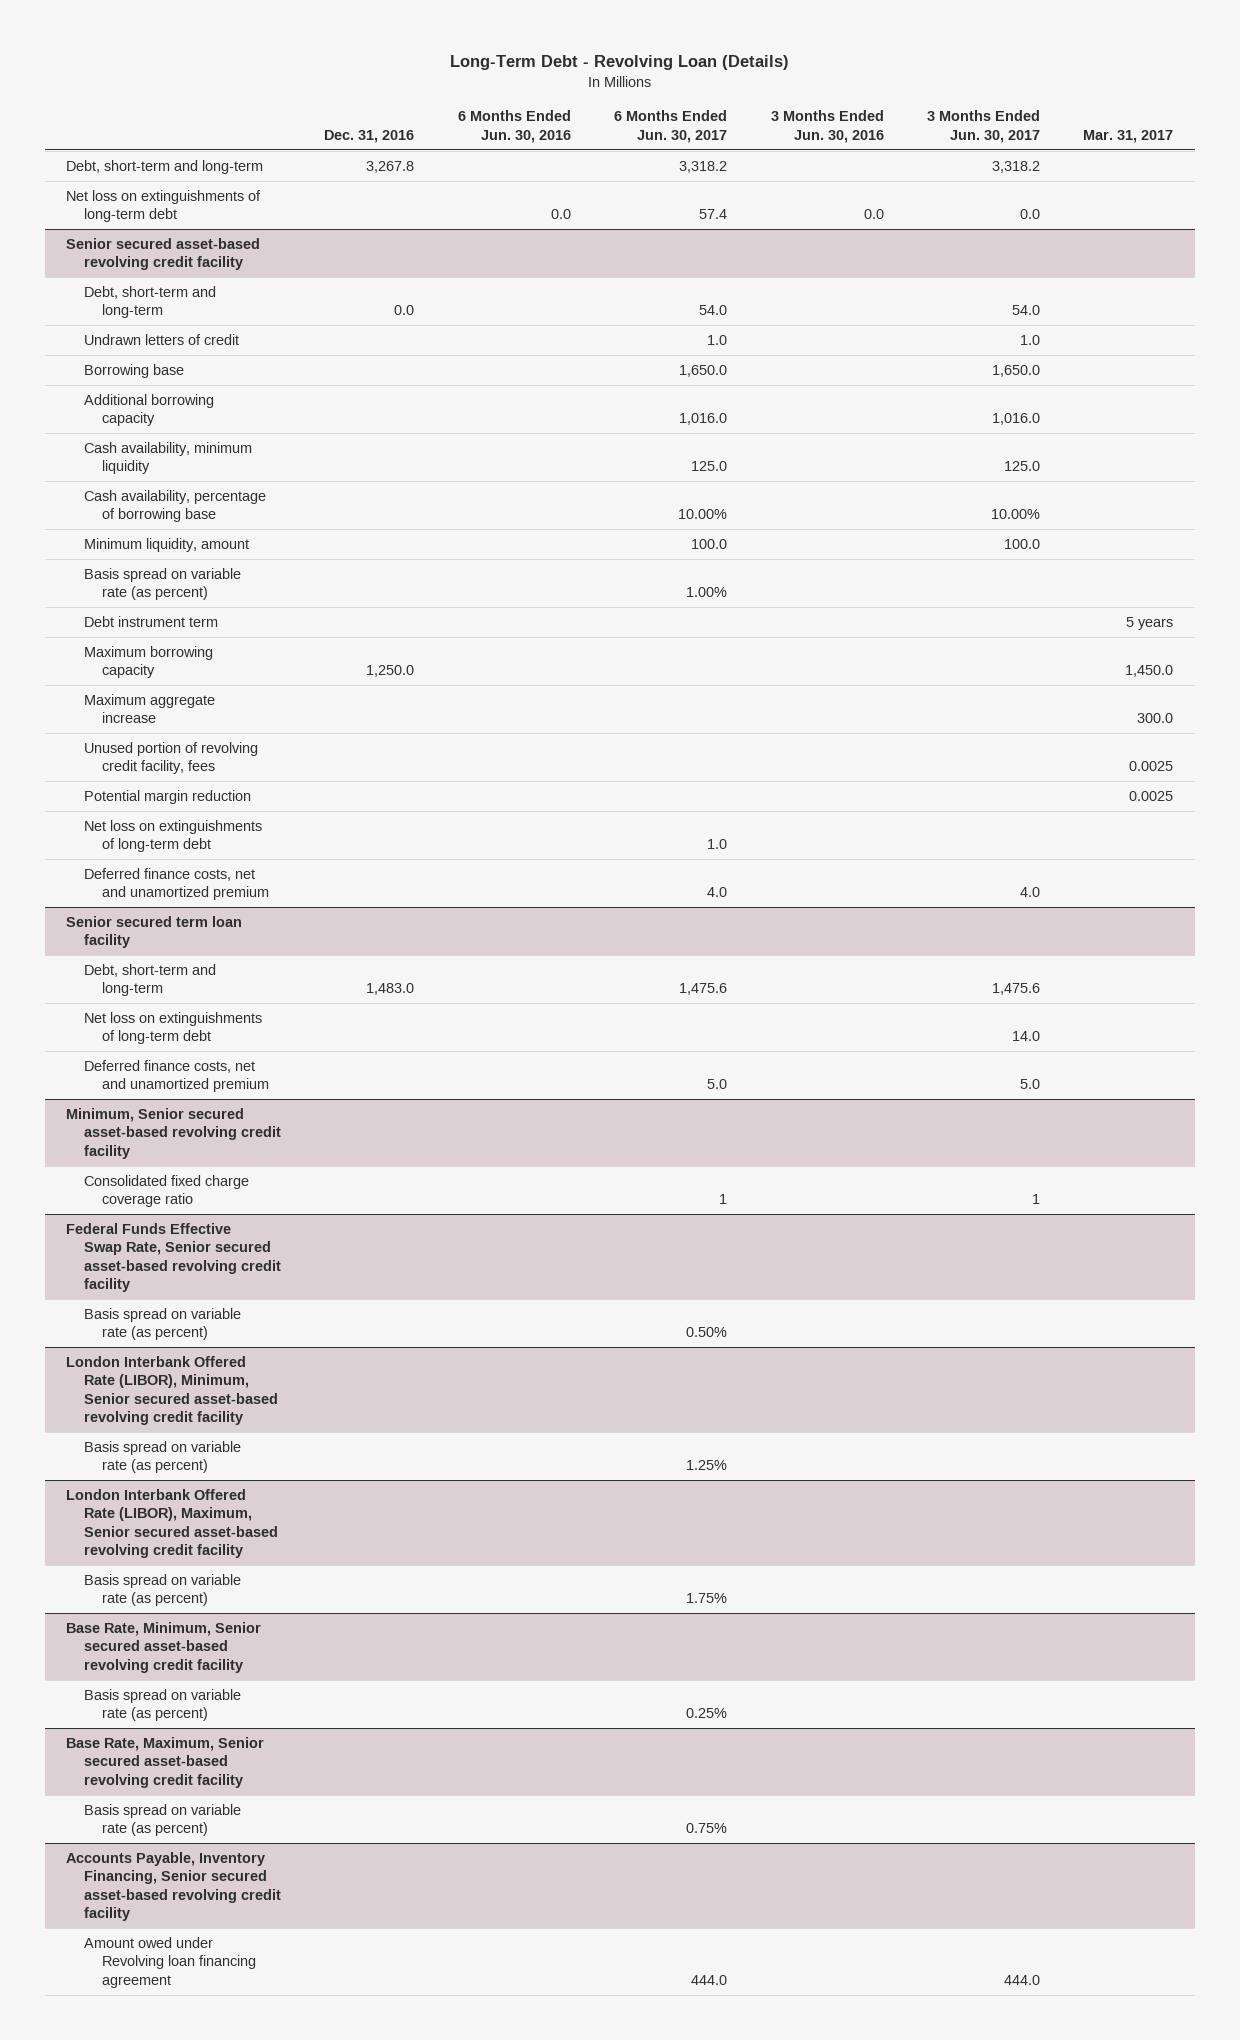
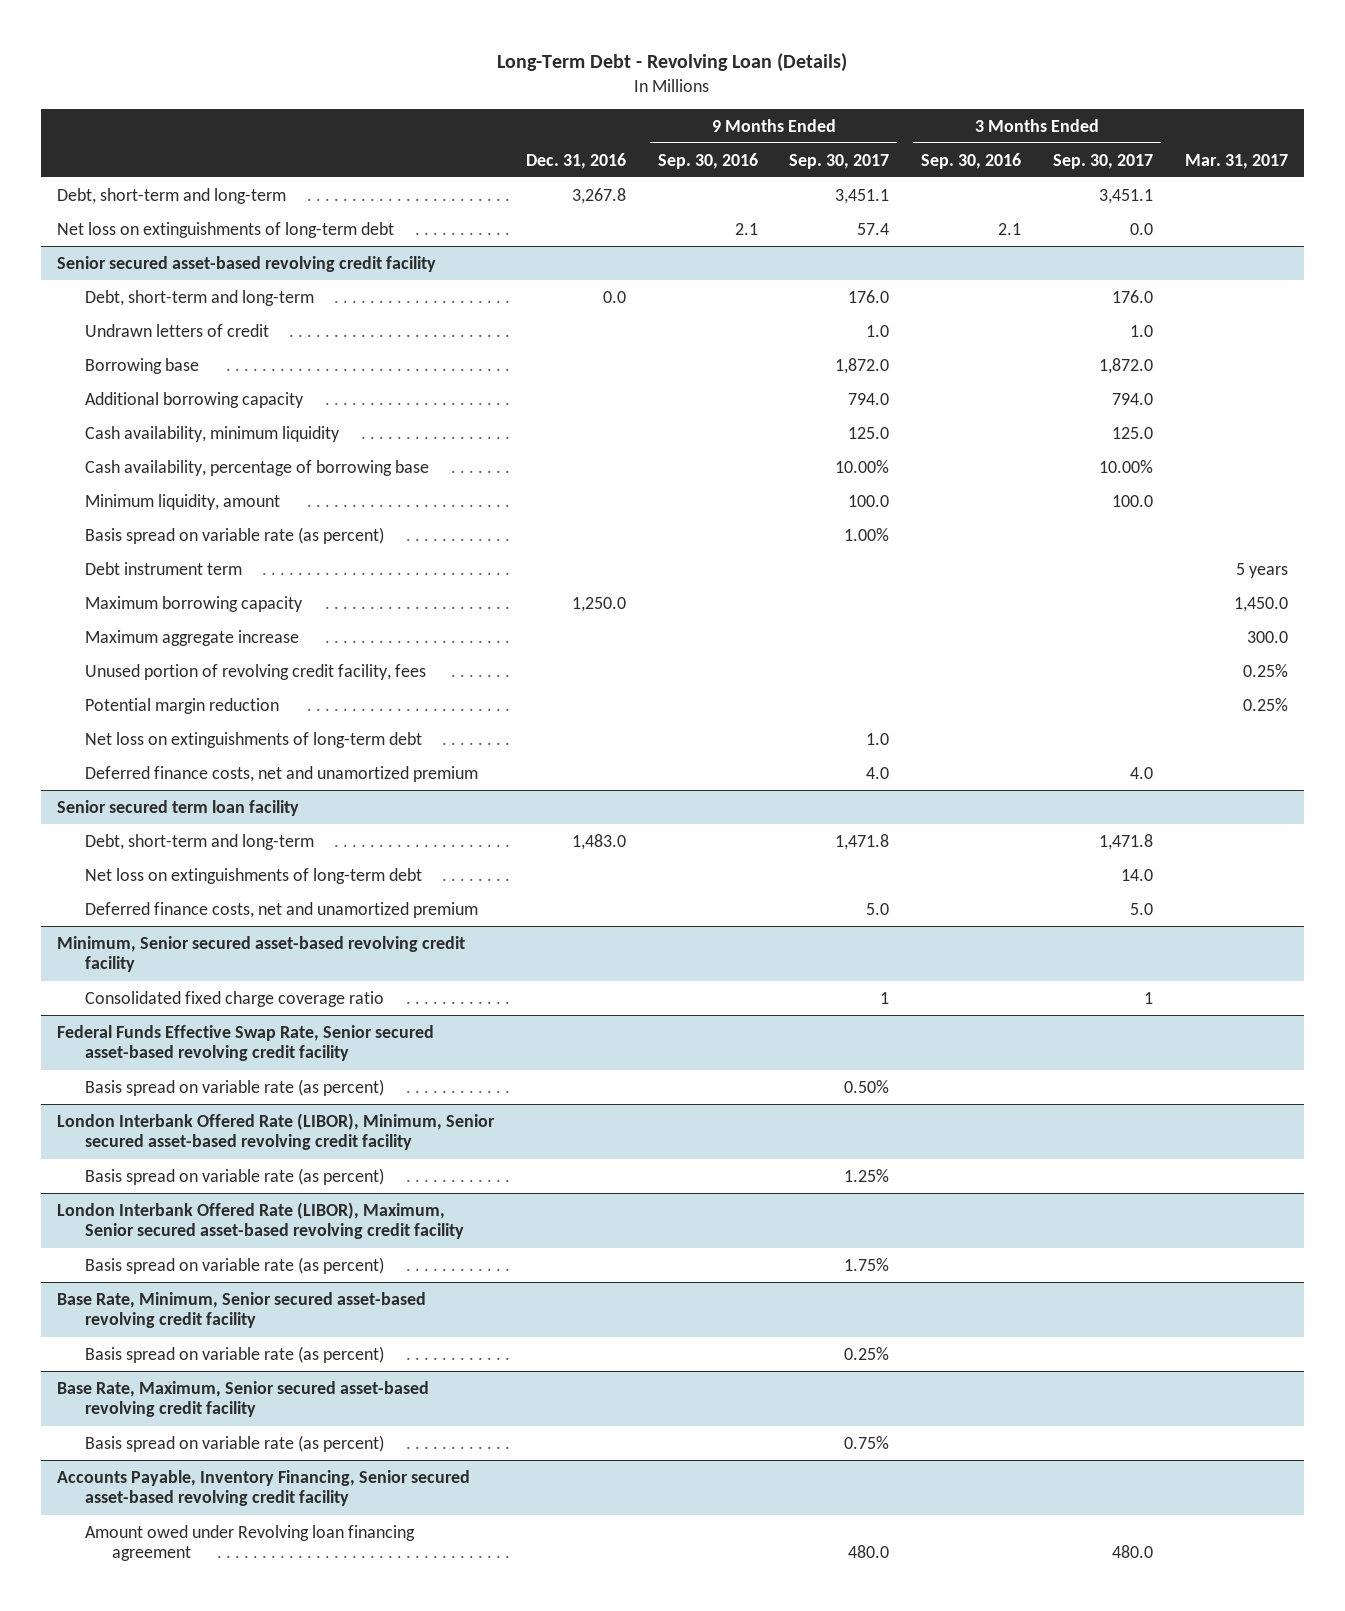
- | Dec. 31, 2016 | 6 Months Ended Jun. 30, 2016 | 6 Months Ended Jun. 30, 2017 | 3 Months Ended Jun. 30, 2016 | 3 Months Ended Jun. 30, 2017 | Mar. 31, 2017
+ | Dec. 31, 2016 | 9 Months Ended Sep. 30, 2016 | 9 Months Ended Sep. 30, 2017 | 3 Months Ended Sep. 30, 2016 | 3 Months Ended Sep. 30, 2017 | Mar. 31, 2017
@ Senior secured asset-based revolving credit facility
- Unused portion of revolving credit facility, fees | | | | | | 0.0025
- Potential margin reduction | | | | | | 0.0025
+ Unused portion of revolving credit facility, fees | | | | | | 0.25%
+ Potential margin reduction | | | | | | 0.25%

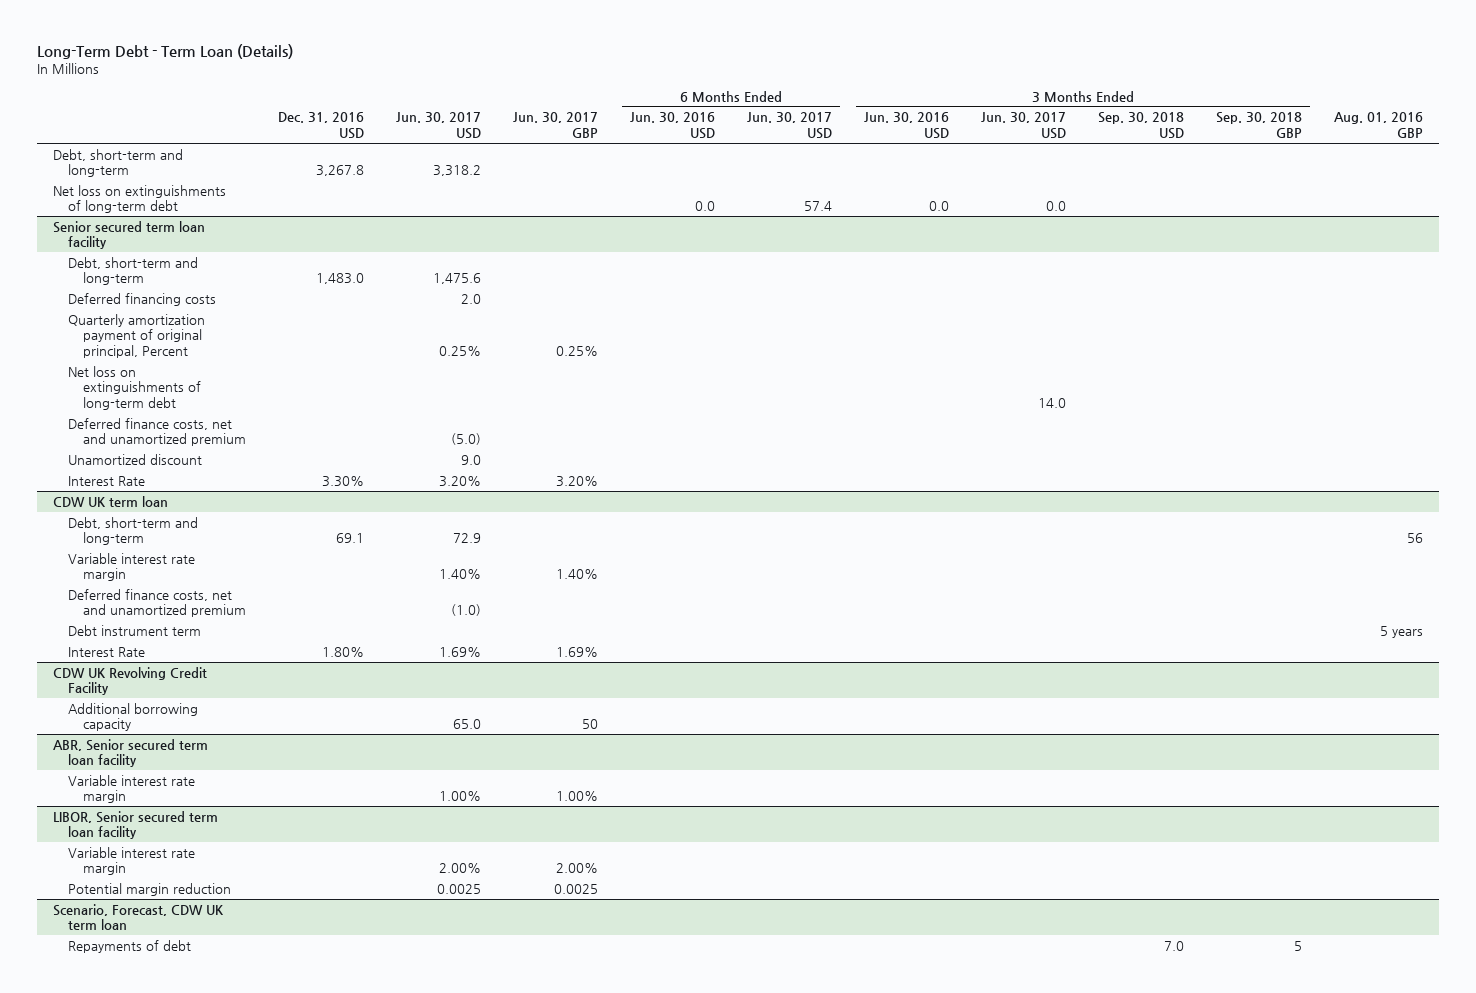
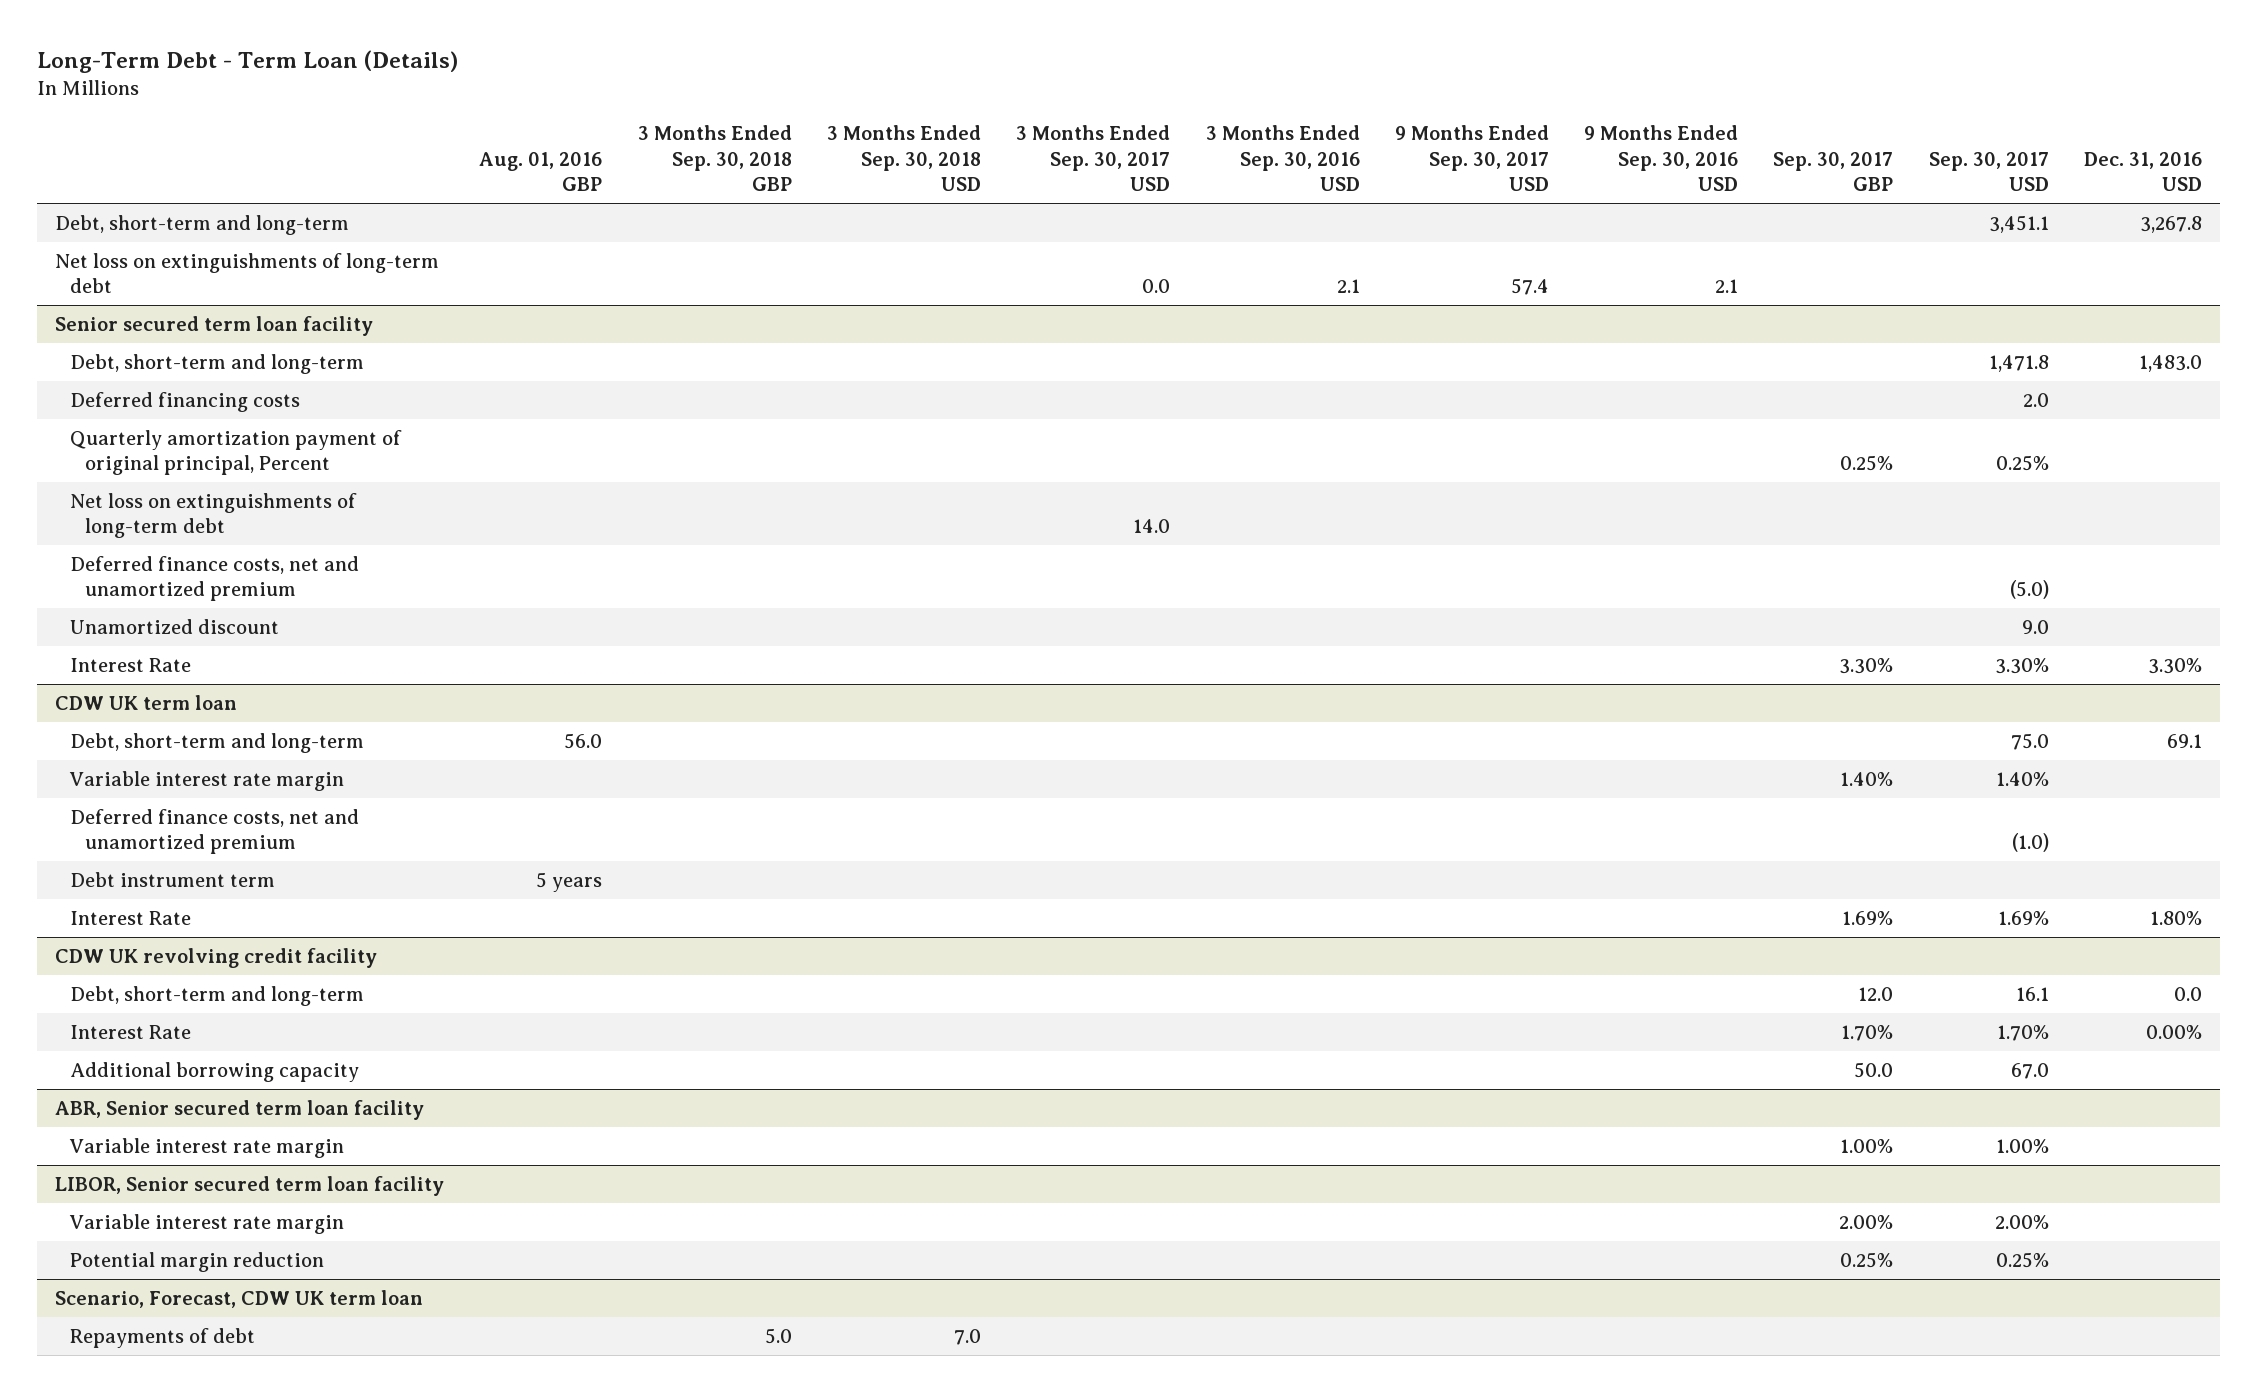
- | Dec. 31, 2016 USD | Jun. 30, 2017 USD | Jun. 30, 2017 GBP | 6 Months Ended Jun. 30, 2016 USD | 6 Months Ended Jun. 30, 2017 USD | 3 Months Ended Jun. 30, 2016 USD | 3 Months Ended Jun. 30, 2017 USD | 3 Months Ended Sep. 30, 2018 USD | 3 Months Ended Sep. 30, 2018 GBP | Aug. 01, 2016 GBP
+ | Aug. 01, 2016 GBP | 3 Months Ended Sep. 30, 2018 GBP | 3 Months Ended Sep. 30, 2018 USD | 3 Months Ended Sep. 30, 2017 USD | 3 Months Ended Sep. 30, 2016 USD | 9 Months Ended Sep. 30, 2017 USD | 9 Months Ended Sep. 30, 2016 USD | Sep. 30, 2017 GBP | Sep. 30, 2017 USD | Dec. 31, 2016 USD
@ CDW UK term loan
- Debt, short-term and long-term | 69.1 | 72.9 | | | | | | | | 56
+ Debt, short-term and long-term | 56.0 | | | | | | | | 75.0 | 69.1
- CDW UK Revolving Credit Facility
+ CDW UK revolving credit facility
+ Debt, short-term and long-term | | | | | | | | 12.0 | 16.1 | 0.0
+ Interest Rate | | | | | | | | 1.70% | 1.70% | 0.00%
@ Scenario, Forecast, CDW UK term loan
- Repayments of debt | | | | | | | | 7.0 | 5 |
+ Repayments of debt | | 5.0 | 7.0 | | | | | | |

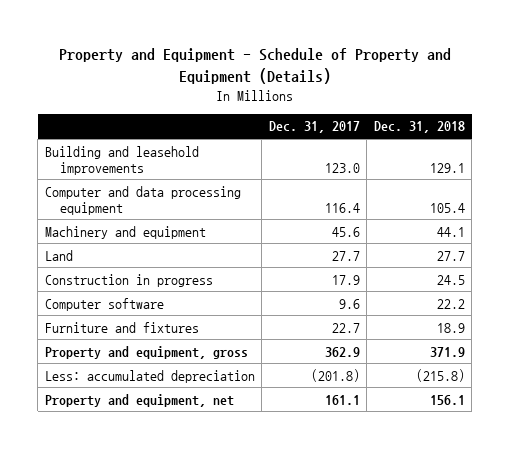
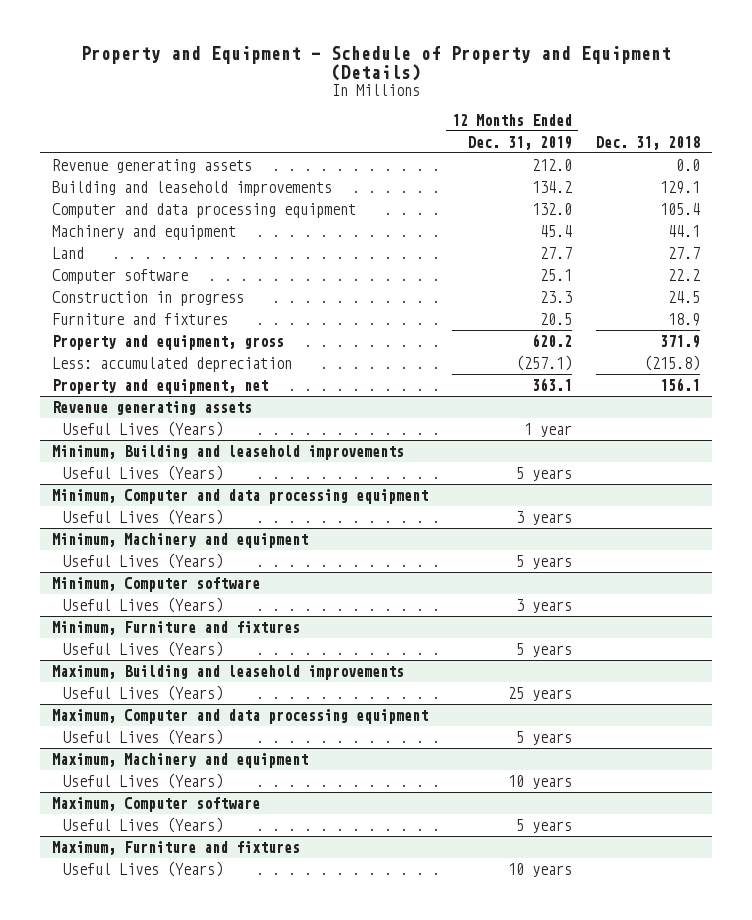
- | Dec. 31, 2017 | Dec. 31, 2018
+ | 12 Months Ended Dec. 31, 2019 | Dec. 31, 2018
+ Revenue generating assets | 212.0 | 0.0
moved down: Construction in progress | 23.3 | 24.5
+ Revenue generating assets
+ Useful Lives (Years) | 1 year |
+ Minimum, Building and leasehold improvements
+ Useful Lives (Years) | 5 years |
+ Minimum, Computer and data processing equipment
+ Useful Lives (Years) | 3 years |
+ Minimum, Machinery and equipment
+ Useful Lives (Years) | 5 years |
+ Minimum, Computer software
+ Useful Lives (Years) | 3 years |
+ Minimum, Furniture and fixtures
+ Useful Lives (Years) | 5 years |
+ Maximum, Building and leasehold improvements
+ Useful Lives (Years) | 25 years |
+ Maximum, Computer and data processing equipment
+ Useful Lives (Years) | 5 years |
+ Maximum, Machinery and equipment
+ Useful Lives (Years) | 10 years |
+ Maximum, Computer software
+ Useful Lives (Years) | 5 years |
+ Maximum, Furniture and fixtures
+ Useful Lives (Years) | 10 years |

